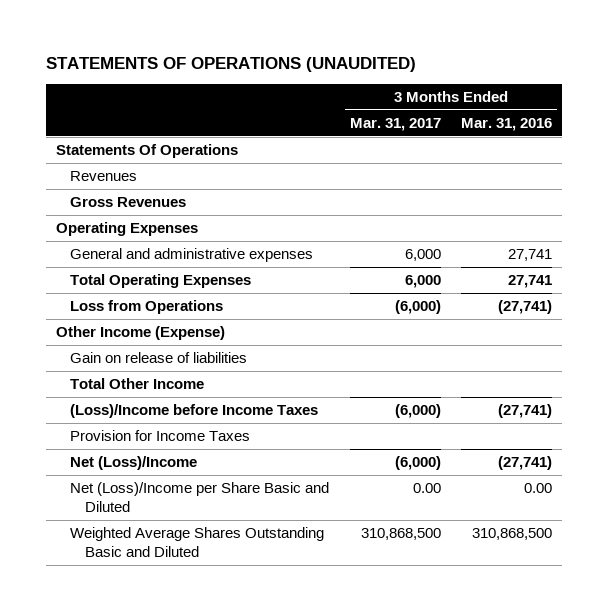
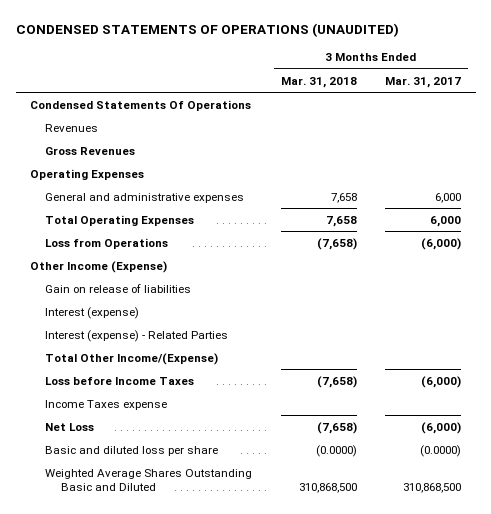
- STATEMENTS OF OPERATIONS (UNAUDITED)
+ CONDENSED STATEMENTS OF OPERATIONS (UNAUDITED)
- | 3 Months Ended Mar. 31, 2017 | 3 Months Ended Mar. 31, 2016
+ | 3 Months Ended Mar. 31, 2018 | 3 Months Ended Mar. 31, 2017
- Statements Of Operations
+ Condensed Statements Of Operations
- Total Other Income
- (Loss)/Income before Income Taxes | (6,000) | (27,741)
- Provision for Income Taxes
- Net (Loss)/Income | (6,000) | (27,741)
- Net (Loss)/Income per Share Basic and Diluted | 0.00 | 0.00
+ Interest (expense)
+ Interest (expense) - Related Parties
+ Total Other Income/(Expense)
+ Loss before Income Taxes | (7,658) | (6,000)
+ Income Taxes expense
+ Net Loss | (7,658) | (6,000)
+ Basic and diluted loss per share | (0.0000) | (0.0000)

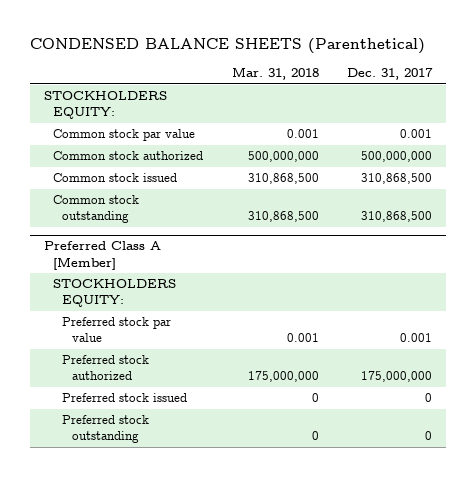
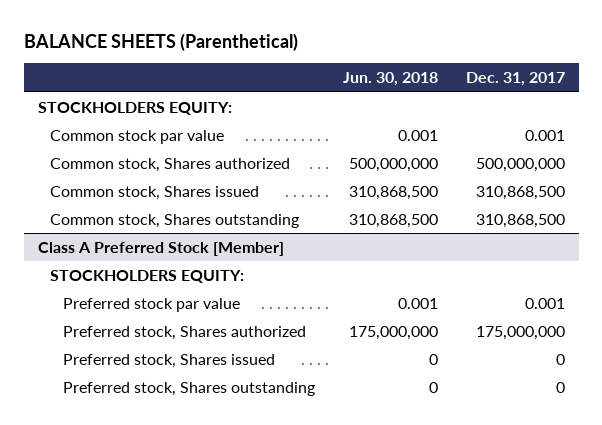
- CONDENSED BALANCE SHEETS (Parenthetical)
+ BALANCE SHEETS (Parenthetical)
- | Mar. 31, 2018 | Dec. 31, 2017
+ | Jun. 30, 2018 | Dec. 31, 2017
- Common stock authorized | 500,000,000 | 500,000,000
- Common stock issued | 310,868,500 | 310,868,500
- Common stock outstanding | 310,868,500 | 310,868,500
- Preferred Class A [Member]
+ Common stock, Shares authorized | 500,000,000 | 500,000,000
+ Common stock, Shares issued | 310,868,500 | 310,868,500
+ Common stock, Shares outstanding | 310,868,500 | 310,868,500
+ Class A Preferred Stock [Member]
- Preferred stock authorized | 175,000,000 | 175,000,000
- Preferred stock issued | 0 | 0
- Preferred stock outstanding | 0 | 0
+ Preferred stock, Shares authorized | 175,000,000 | 175,000,000
+ Preferred stock, Shares issued | 0 | 0
+ Preferred stock, Shares outstanding | 0 | 0

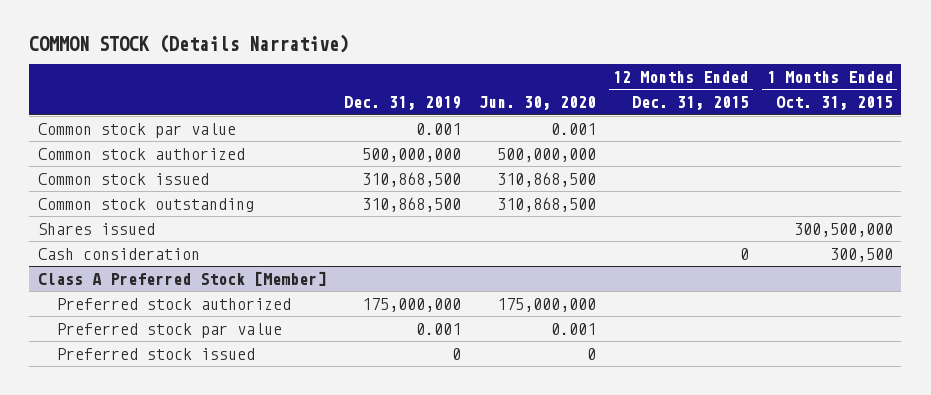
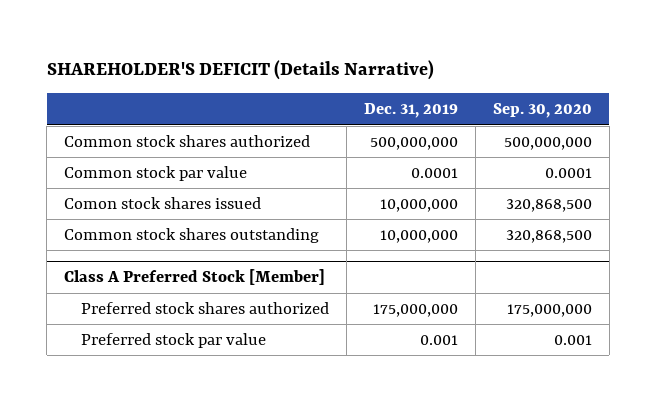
- COMMON STOCK (Details Narrative)
+ SHAREHOLDER'S DEFICIT (Details Narrative)
- | Dec. 31, 2019 | Jun. 30, 2020 | 12 Months Ended Dec. 31, 2015 | 1 Months Ended Oct. 31, 2015
+ | Dec. 31, 2019 | Sep. 30, 2020
- Common stock par value | 0.001 | 0.001 | |
- Common stock authorized | 500,000,000 | 500,000,000 | |
- Common stock issued | 310,868,500 | 310,868,500 | |
- Common stock outstanding | 310,868,500 | 310,868,500 | |
- Shares issued | | | | 300,500,000
- Cash consideration | | | 0 | 300,500
+ Common stock shares authorized | 500,000,000 | 500,000,000
+ Common stock par value | 0.0001 | 0.0001
+ Comon stock shares issued | 10,000,000 | 320,868,500
+ Common stock shares outstanding | 10,000,000 | 320,868,500
@ Class A Preferred Stock [Member]
- Preferred stock authorized | 175,000,000 | 175,000,000 | |
+ Preferred stock shares authorized | 175,000,000 | 175,000,000
- Preferred stock issued | 0 | 0 | |

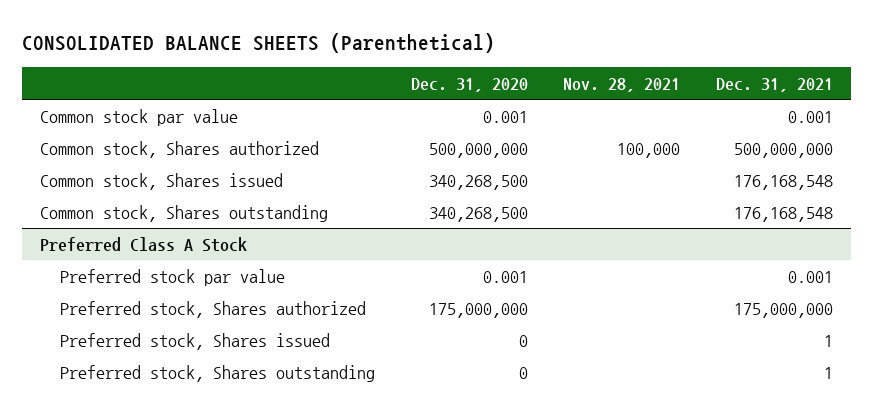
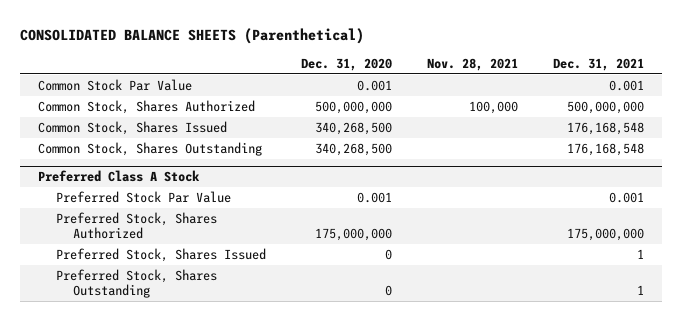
- Common stock par value | 0.001 | | 0.001
- Common stock, Shares authorized | 500,000,000 | 100,000 | 500,000,000
- Common stock, Shares issued | 340,268,500 | | 176,168,548
- Common stock, Shares outstanding | 340,268,500 | | 176,168,548
+ Common Stock Par Value | 0.001 | | 0.001
+ Common Stock, Shares Authorized | 500,000,000 | 100,000 | 500,000,000
+ Common Stock, Shares Issued | 340,268,500 | | 176,168,548
+ Common Stock, Shares Outstanding | 340,268,500 | | 176,168,548
@ Preferred Class A Stock
- Preferred stock par value | 0.001 | | 0.001
- Preferred stock, Shares authorized | 175,000,000 | | 175,000,000
- Preferred stock, Shares issued | 0 | | 1
- Preferred stock, Shares outstanding | 0 | | 1
+ Preferred Stock Par Value | 0.001 | | 0.001
+ Preferred Stock, Shares Authorized | 175,000,000 | | 175,000,000
+ Preferred Stock, Shares Issued | 0 | | 1
+ Preferred Stock, Shares Outstanding | 0 | | 1

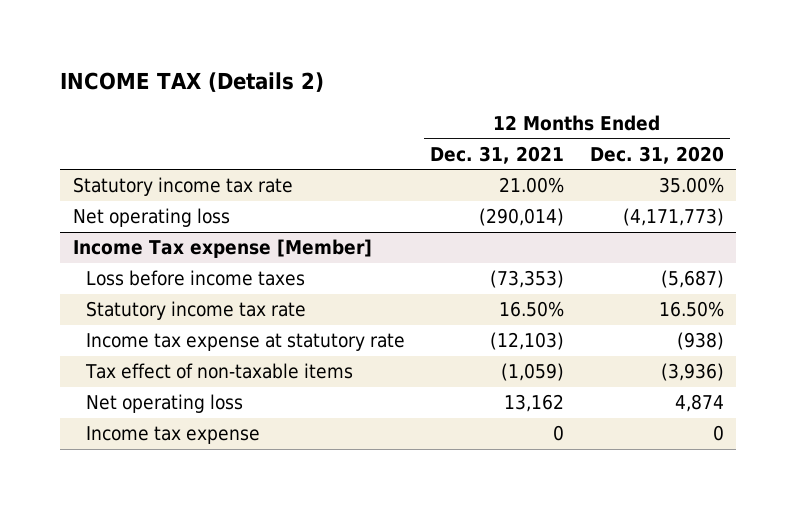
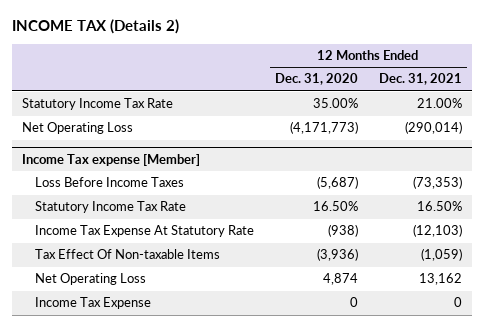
- | 12 Months Ended Dec. 31, 2021 | 12 Months Ended Dec. 31, 2020
+ | 12 Months Ended Dec. 31, 2020 | 12 Months Ended Dec. 31, 2021
- Statutory income tax rate | 21.00% | 35.00%
- Net operating loss | (290,014) | (4,171,773)
+ Statutory Income Tax Rate | 35.00% | 21.00%
+ Net Operating Loss | (4,171,773) | (290,014)
@ Income Tax expense [Member]
- Loss before income taxes | (73,353) | (5,687)
- Statutory income tax rate | 16.50% | 16.50%
- Income tax expense at statutory rate | (12,103) | (938)
- Tax effect of non-taxable items | (1,059) | (3,936)
- Net operating loss | 13,162 | 4,874
- Income tax expense | 0 | 0
+ Loss Before Income Taxes | (5,687) | (73,353)
+ Statutory Income Tax Rate | 16.50% | 16.50%
+ Income Tax Expense At Statutory Rate | (938) | (12,103)
+ Tax Effect Of Non-taxable Items | (3,936) | (1,059)
+ Net Operating Loss | 4,874 | 13,162
+ Income Tax Expense | 0 | 0

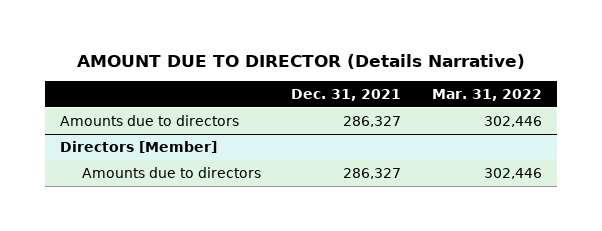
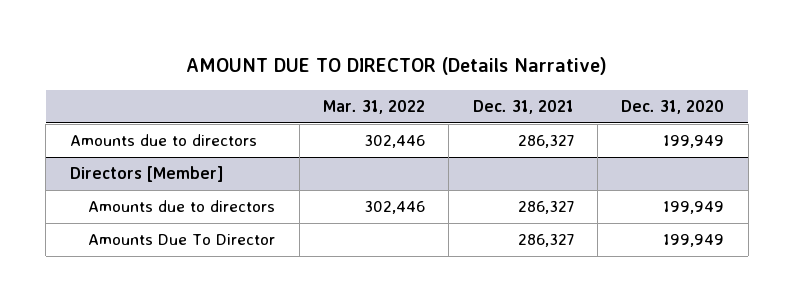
- | Dec. 31, 2021 | Mar. 31, 2022
+ | Mar. 31, 2022 | Dec. 31, 2021 | Dec. 31, 2020
@ Directors [Member]
+ Amounts Due To Director | | 286,327 | 199,949

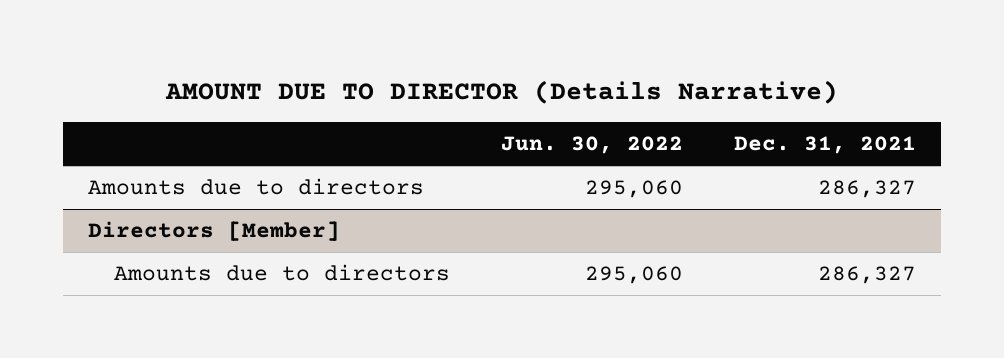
- | Mar. 31, 2022 | Dec. 31, 2021 | Dec. 31, 2020
+ | Jun. 30, 2022 | Dec. 31, 2021
@ Directors [Member]
- Amounts Due To Director | | 286,327 | 199,949

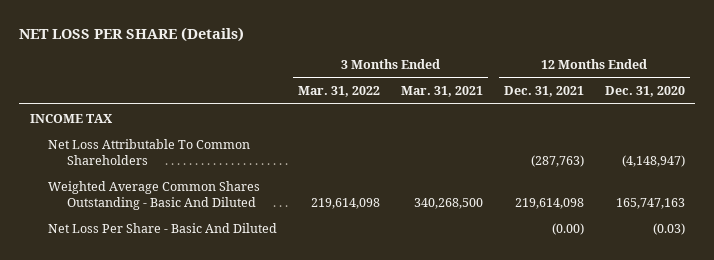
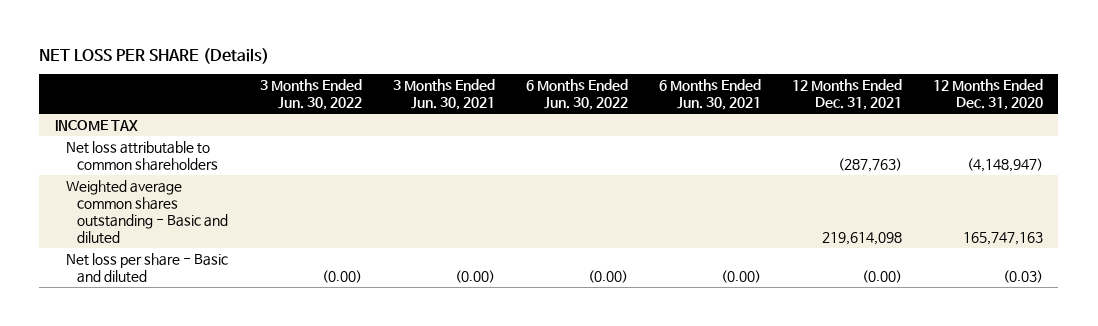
- | 3 Months Ended Mar. 31, 2022 | 3 Months Ended Mar. 31, 2021 | 12 Months Ended Dec. 31, 2021 | 12 Months Ended Dec. 31, 2020
+ | 3 Months Ended Jun. 30, 2022 | 3 Months Ended Jun. 30, 2021 | 6 Months Ended Jun. 30, 2022 | 6 Months Ended Jun. 30, 2021 | 12 Months Ended Dec. 31, 2021 | 12 Months Ended Dec. 31, 2020
- Net Loss Attributable To Common Shareholders | | | (287,763) | (4,148,947)
- Weighted Average Common Shares Outstanding - Basic And Diluted | 219,614,098 | 340,268,500 | 219,614,098 | 165,747,163
- Net Loss Per Share - Basic And Diluted | | | (0.00) | (0.03)
+ Net loss attributable to common shareholders | | | | | (287,763) | (4,148,947)
+ Weighted average common shares outstanding - Basic and diluted | | | | | 219,614,098 | 165,747,163
+ Net loss per share - Basic and diluted | (0.00) | (0.00) | (0.00) | (0.00) | (0.00) | (0.03)

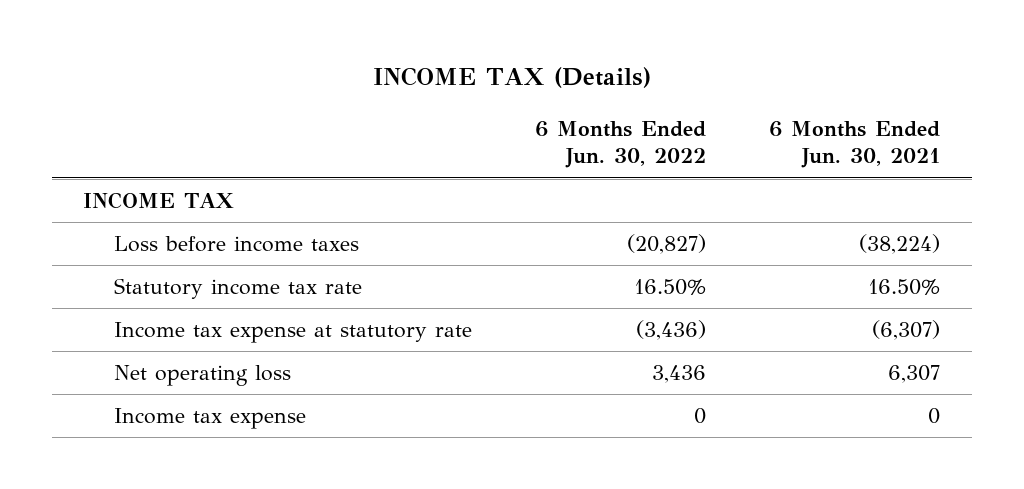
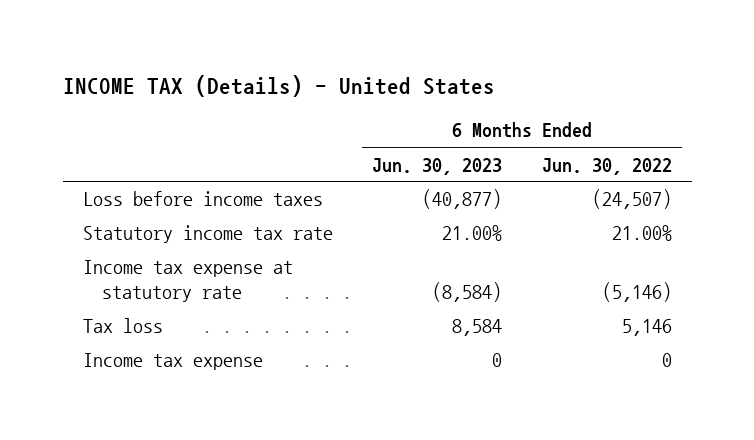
- INCOME TAX (Details)
+ INCOME TAX (Details) - United States
- | 6 Months Ended Jun. 30, 2022 | 6 Months Ended Jun. 30, 2021
+ | 6 Months Ended Jun. 30, 2023 | 6 Months Ended Jun. 30, 2022
- INCOME TAX
- Loss before income taxes | (20,827) | (38,224)
- Statutory income tax rate | 16.50% | 16.50%
- Income tax expense at statutory rate | (3,436) | (6,307)
- Net operating loss | 3,436 | 6,307
+ Loss before income taxes | (40,877) | (24,507)
+ Statutory income tax rate | 21.00% | 21.00%
+ Income tax expense at statutory rate | (8,584) | (5,146)
+ Tax loss | 8,584 | 5,146

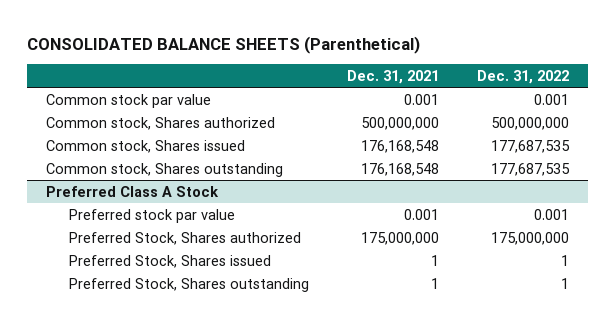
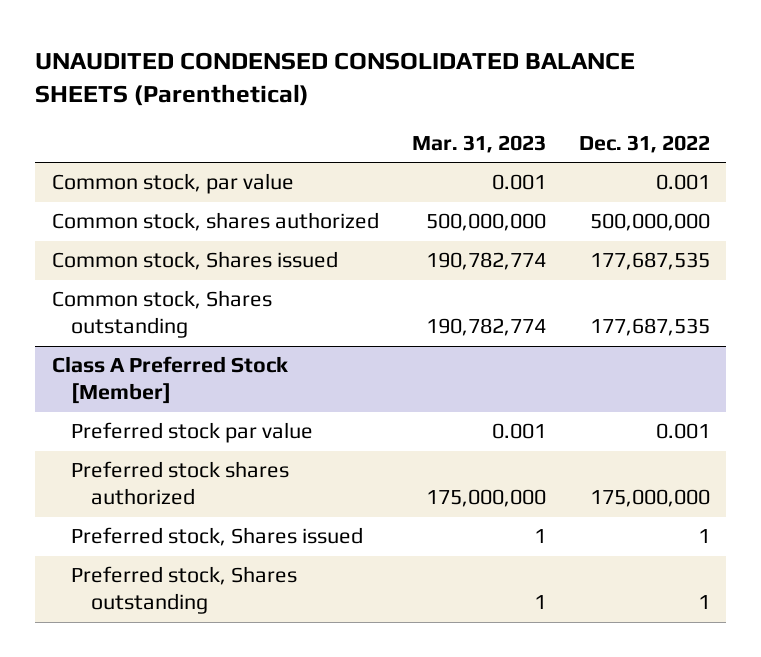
- CONSOLIDATED BALANCE SHEETS (Parenthetical)
+ UNAUDITED CONDENSED CONSOLIDATED BALANCE SHEETS (Parenthetical)
- | Dec. 31, 2021 | Dec. 31, 2022
+ | Mar. 31, 2023 | Dec. 31, 2022
- Common stock par value | 0.001 | 0.001
- Common stock, Shares authorized | 500,000,000 | 500,000,000
+ Common stock, par value | 0.001 | 0.001
+ Common stock, shares authorized | 500,000,000 | 500,000,000
- Preferred Class A Stock
+ Class A Preferred Stock [Member]
- Preferred Stock, Shares authorized | 175,000,000 | 175,000,000
- Preferred Stock, Shares issued | 1 | 1
- Preferred Stock, Shares outstanding | 1 | 1
+ Preferred stock shares authorized | 175,000,000 | 175,000,000
+ Preferred stock, Shares issued | 1 | 1
+ Preferred stock, Shares outstanding | 1 | 1

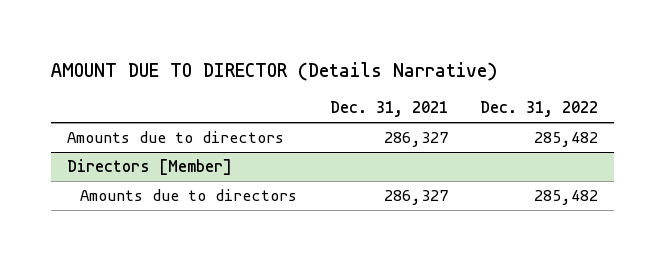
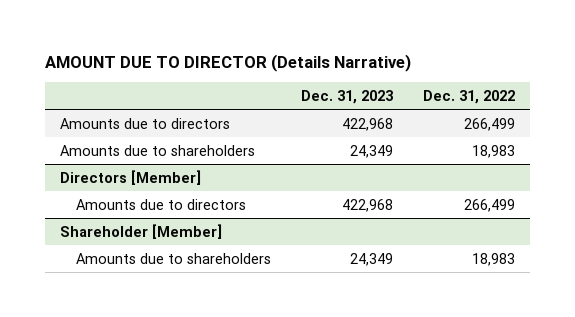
- | Dec. 31, 2021 | Dec. 31, 2022
+ | Dec. 31, 2023 | Dec. 31, 2022
- Amounts due to directors | 286,327 | 285,482
+ Amounts due to directors | 422,968 | 266,499
+ Amounts due to shareholders | 24,349 | 18,983
@ Directors [Member]
- Amounts due to directors | 286,327 | 285,482
+ Amounts due to directors | 422,968 | 266,499
+ Shareholder [Member]
+ Amounts due to shareholders | 24,349 | 18,983

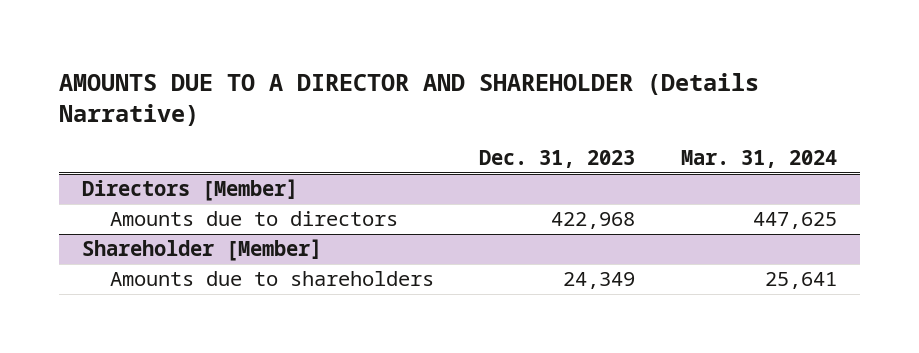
- AMOUNT DUE TO DIRECTOR (Details Narrative)
+ AMOUNTS DUE TO A DIRECTOR AND SHAREHOLDER (Details Narrative)
- | Dec. 31, 2023 | Dec. 31, 2022
+ | Dec. 31, 2023 | Mar. 31, 2024
- Amounts due to directors | 422,968 | 266,499
- Amounts due to shareholders | 24,349 | 18,983

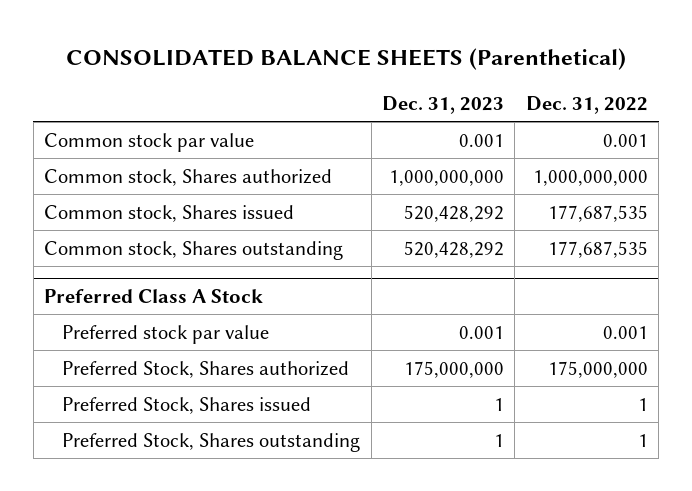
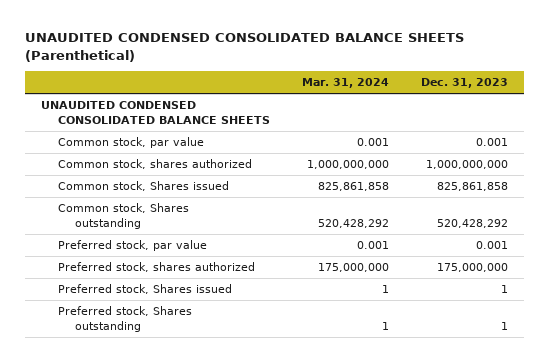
- CONSOLIDATED BALANCE SHEETS (Parenthetical)
+ UNAUDITED CONDENSED CONSOLIDATED BALANCE SHEETS (Parenthetical)
- | Dec. 31, 2023 | Dec. 31, 2022
+ | Mar. 31, 2024 | Dec. 31, 2023
- Common stock par value | 0.001 | 0.001
- Common stock, Shares authorized | 1,000,000,000 | 1,000,000,000
- Common stock, Shares issued | 520,428,292 | 177,687,535
+ UNAUDITED CONDENSED CONSOLIDATED BALANCE SHEETS
+ Common stock, par value | 0.001 | 0.001
+ Common stock, shares authorized | 1,000,000,000 | 1,000,000,000
+ Common stock, Shares issued | 825,861,858 | 825,861,858
- Preferred Class A Stock
- Preferred stock par value | 0.001 | 0.001
- Preferred Stock, Shares authorized | 175,000,000 | 175,000,000
- Preferred Stock, Shares issued | 1 | 1
- Preferred Stock, Shares outstanding | 1 | 1
+ Preferred stock, par value | 0.001 | 0.001
+ Preferred stock, shares authorized | 175,000,000 | 175,000,000
+ Preferred stock, Shares issued | 1 | 1
+ Preferred stock, Shares outstanding | 1 | 1

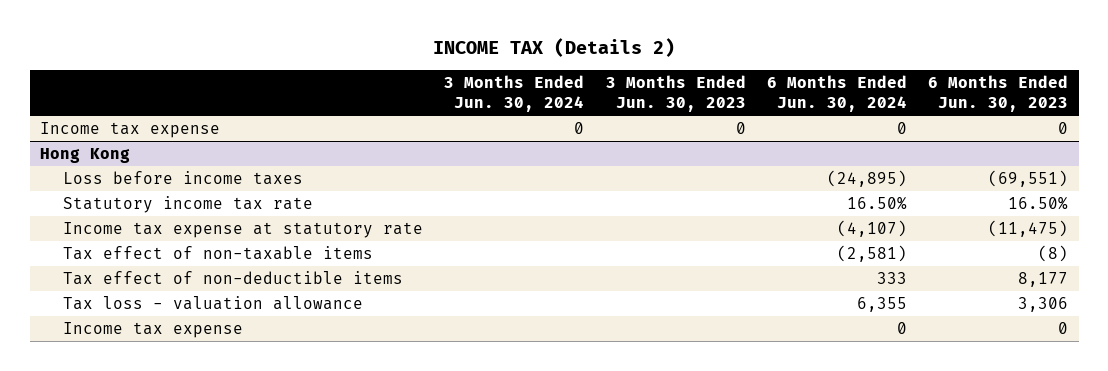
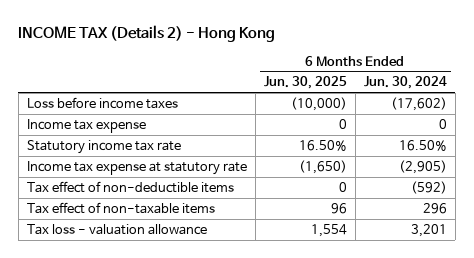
- INCOME TAX (Details 2)
+ INCOME TAX (Details 2) - Hong Kong
- | 3 Months Ended Jun. 30, 2024 | 3 Months Ended Jun. 30, 2023 | 6 Months Ended Jun. 30, 2024 | 6 Months Ended Jun. 30, 2023
+ | 6 Months Ended Jun. 30, 2025 | 6 Months Ended Jun. 30, 2024
+ Loss before income taxes | (10,000) | (17,602)
- Hong Kong
- Loss before income taxes | | | (24,895) | (69,551)
- Income tax expense at statutory rate | | | (4,107) | (11,475)
- Tax effect of non-taxable items | | | (2,581) | (8)
- Tax effect of non-deductible items | | | 333 | 8,177
- Tax loss - valuation allowance | | | 6,355 | 3,306
- Income tax expense | | | 0 | 0
+ Income tax expense at statutory rate | (1,650) | (2,905)
+ Tax effect of non-deductible items | 0 | (592)
+ Tax effect of non-taxable items | 96 | 296
+ Tax loss - valuation allowance | 1,554 | 3,201

